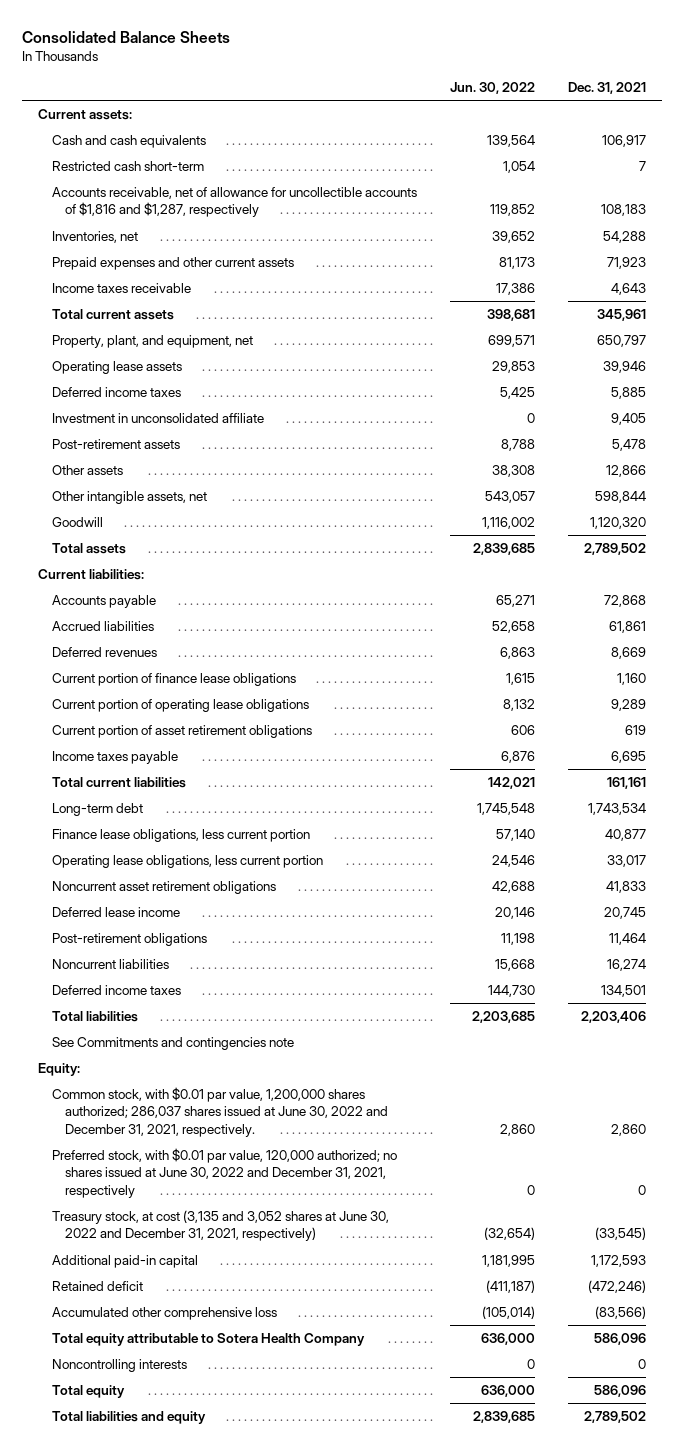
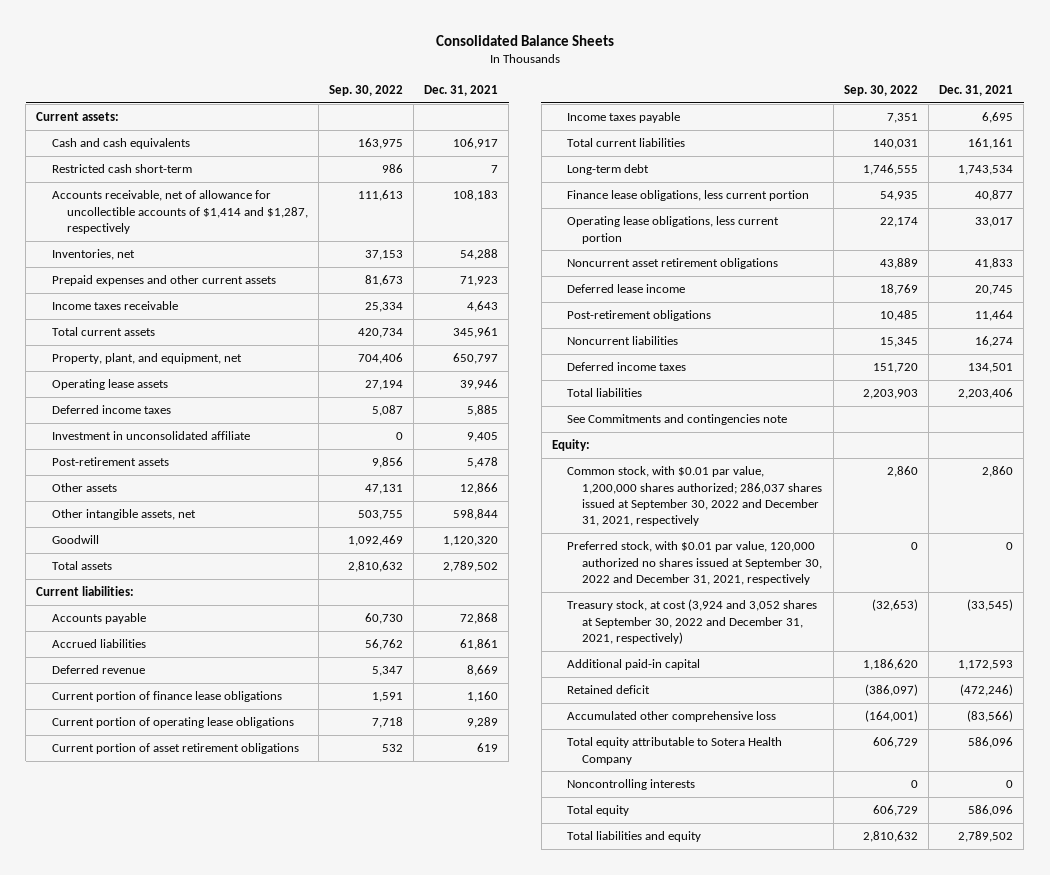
- | Jun. 30, 2022 | Dec. 31, 2021
+ | Sep. 30, 2022 | Dec. 31, 2021
- Accounts receivable, net of allowance for uncollectible accounts of $1,816 and $1,287, respectively | 119,852 | 108,183
+ Accounts receivable, net of allowance for uncollectible accounts of $1,414 and $1,287, respectively | 111,613 | 108,183
- Deferred revenues | 6,863 | 8,669
+ Deferred revenue | 5,347 | 8,669
- Common stock, with $0.01 par value, 1,200,000 shares authorized; 286,037 shares issued at June 30, 2022 and December 31, 2021, respectively. | 2,860 | 2,860
- Preferred stock, with $0.01 par value, 120,000 authorized; no shares issued at June 30, 2022 and December 31, 2021, respectively | 0 | 0
- Treasury stock, at cost (3,135 and 3,052 shares at June 30, 2022 and December 31, 2021, respectively) | (32,654) | (33,545)
+ Common stock, with $0.01 par value, 1,200,000 shares authorized; 286,037 shares issued at September 30, 2022 and December 31, 2021, respectively | 2,860 | 2,860
+ Preferred stock, with $0.01 par value, 120,000 authorized no shares issued at September 30, 2022 and December 31, 2021, respectively | 0 | 0
+ Treasury stock, at cost (3,924 and 3,052 shares at September 30, 2022 and December 31, 2021, respectively) | (32,653) | (33,545)

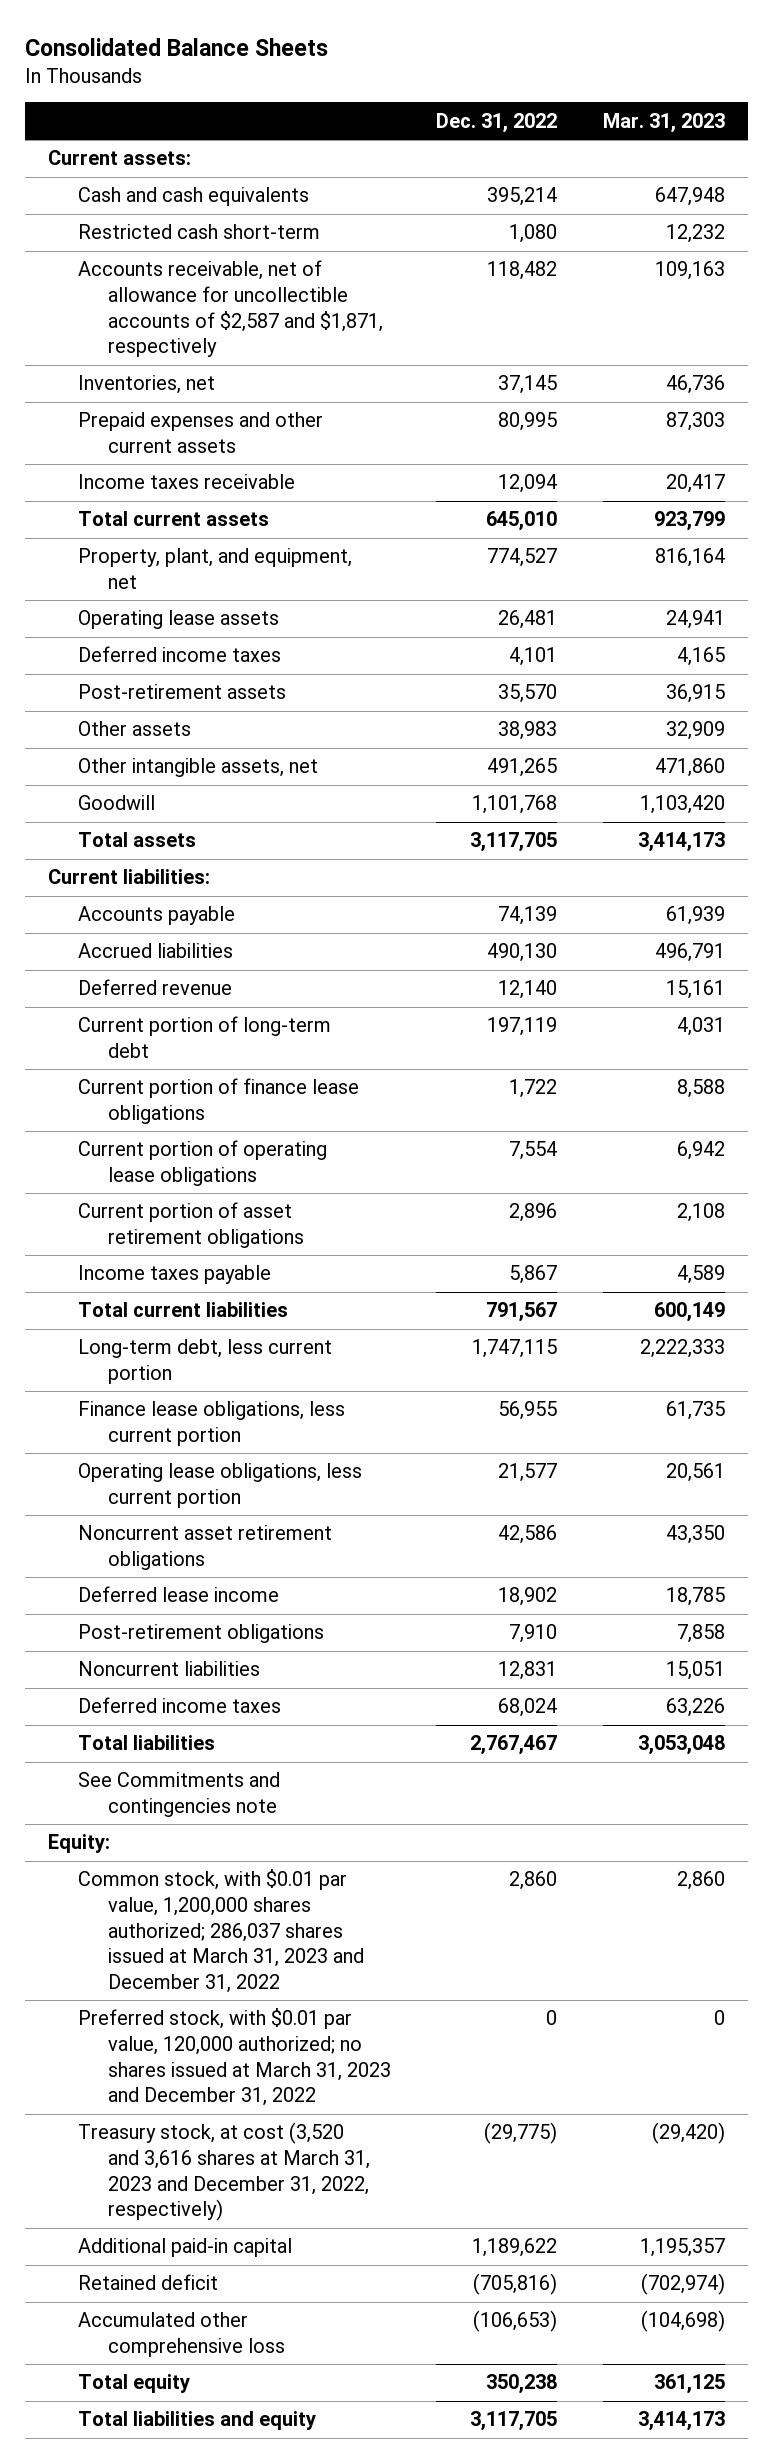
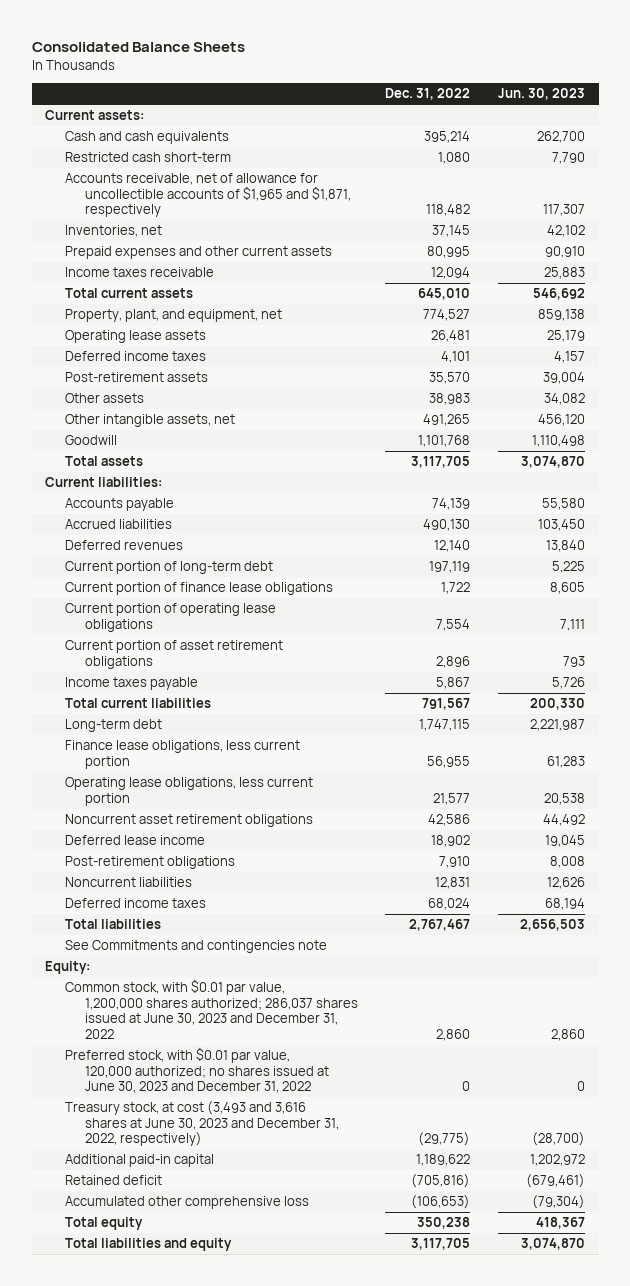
- | Dec. 31, 2022 | Mar. 31, 2023
+ | Dec. 31, 2022 | Jun. 30, 2023
- Accounts receivable, net of allowance for uncollectible accounts of $2,587 and $1,871, respectively | 118,482 | 109,163
+ Accounts receivable, net of allowance for uncollectible accounts of $1,965 and $1,871, respectively | 118,482 | 117,307
- Deferred revenue | 12,140 | 15,161
+ Deferred revenues | 12,140 | 13,840
- Long-term debt, less current portion | 1,747,115 | 2,222,333
+ Long-term debt | 1,747,115 | 2,221,987
- Common stock, with $0.01 par value, 1,200,000 shares authorized; 286,037 shares issued at March 31, 2023 and December 31, 2022 | 2,860 | 2,860
- Preferred stock, with $0.01 par value, 120,000 authorized; no shares issued at March 31, 2023 and December 31, 2022 | 0 | 0
- Treasury stock, at cost (3,520 and 3,616 shares at March 31, 2023 and December 31, 2022, respectively) | (29,775) | (29,420)
+ Common stock, with $0.01 par value, 1,200,000 shares authorized; 286,037 shares issued at June 30, 2023 and December 31, 2022 | 2,860 | 2,860
+ Preferred stock, with $0.01 par value, 120,000 authorized; no shares issued at June 30, 2023 and December 31, 2022 | 0 | 0
+ Treasury stock, at cost (3,493 and 3,616 shares at June 30, 2023 and December 31, 2022, respectively) | (29,775) | (28,700)

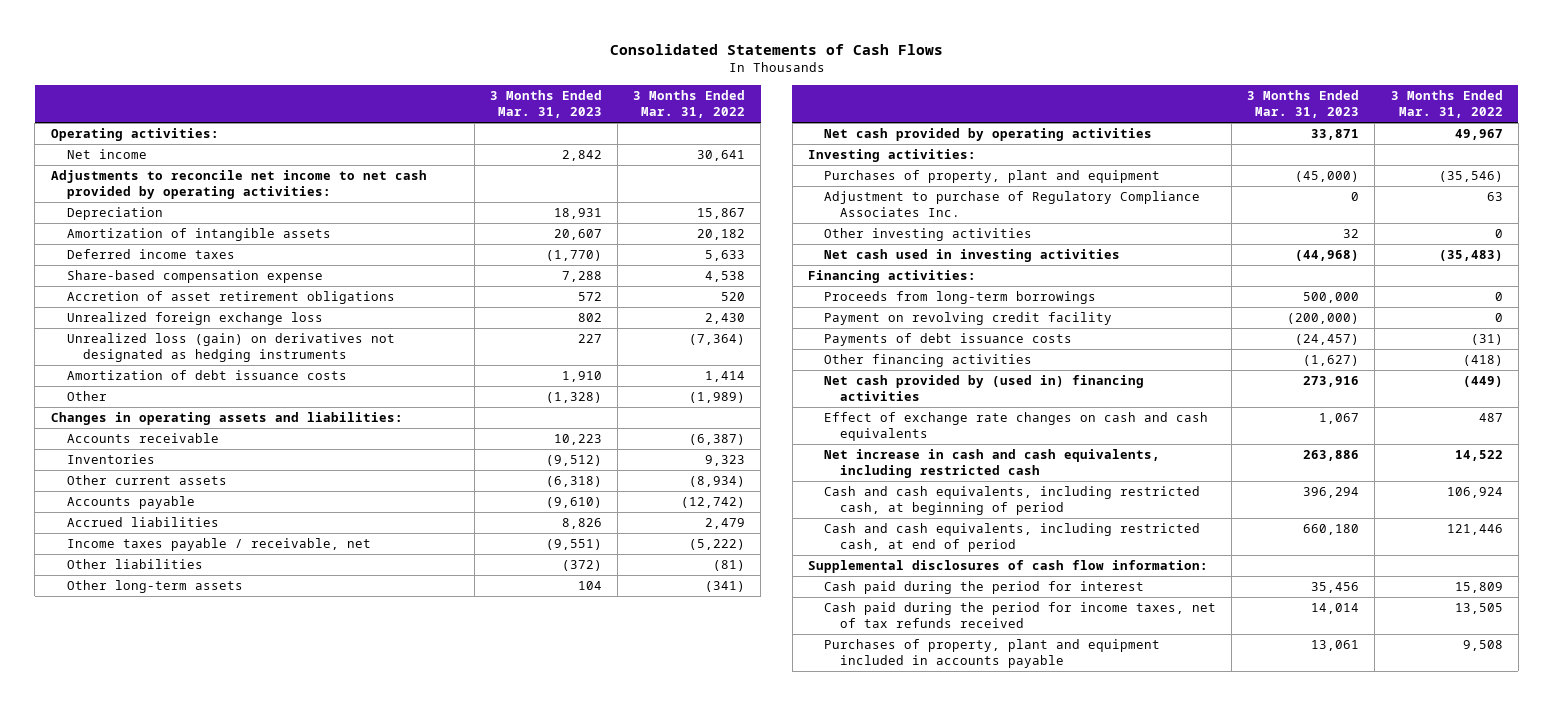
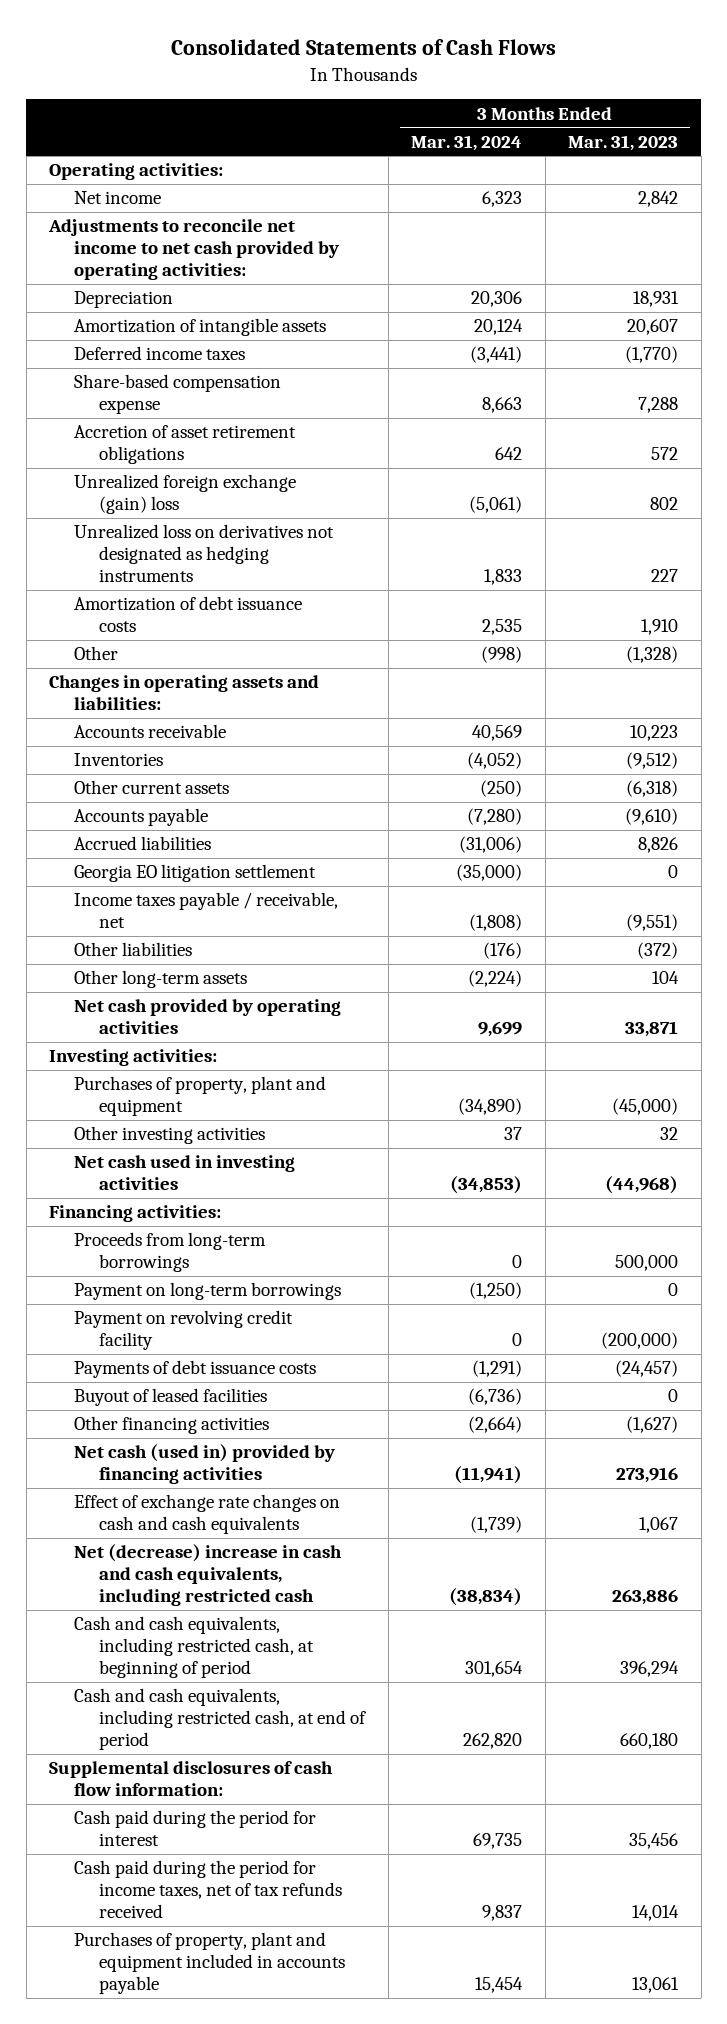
- | 3 Months Ended Mar. 31, 2023 | 3 Months Ended Mar. 31, 2022
+ | 3 Months Ended Mar. 31, 2024 | 3 Months Ended Mar. 31, 2023
- Unrealized foreign exchange loss | 802 | 2,430
- Unrealized loss (gain) on derivatives not designated as hedging instruments | 227 | (7,364)
+ Unrealized foreign exchange (gain) loss | (5,061) | 802
+ Unrealized loss on derivatives not designated as hedging instruments | 1,833 | 227
+ Georgia EO litigation settlement | (35,000) | 0
- Adjustment to purchase of Regulatory Compliance Associates Inc. | 0 | 63
+ Payment on long-term borrowings | (1,250) | 0
+ Buyout of leased facilities | (6,736) | 0
- Net cash provided by (used in) financing activities | 273,916 | (449)
+ Net cash (used in) provided by financing activities | (11,941) | 273,916
- Net increase in cash and cash equivalents, including restricted cash | 263,886 | 14,522
+ Net (decrease) increase in cash and cash equivalents, including restricted cash | (38,834) | 263,886

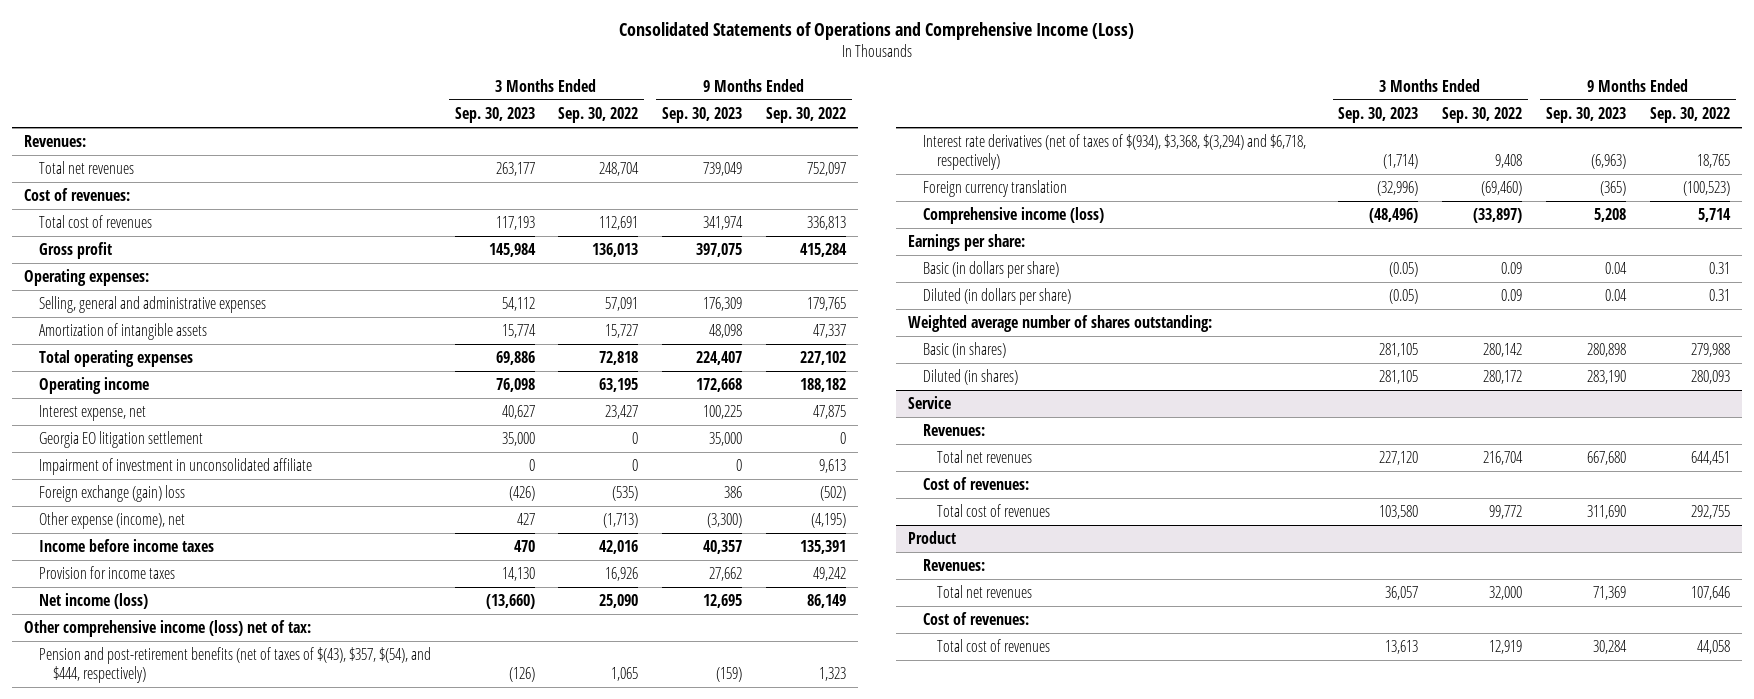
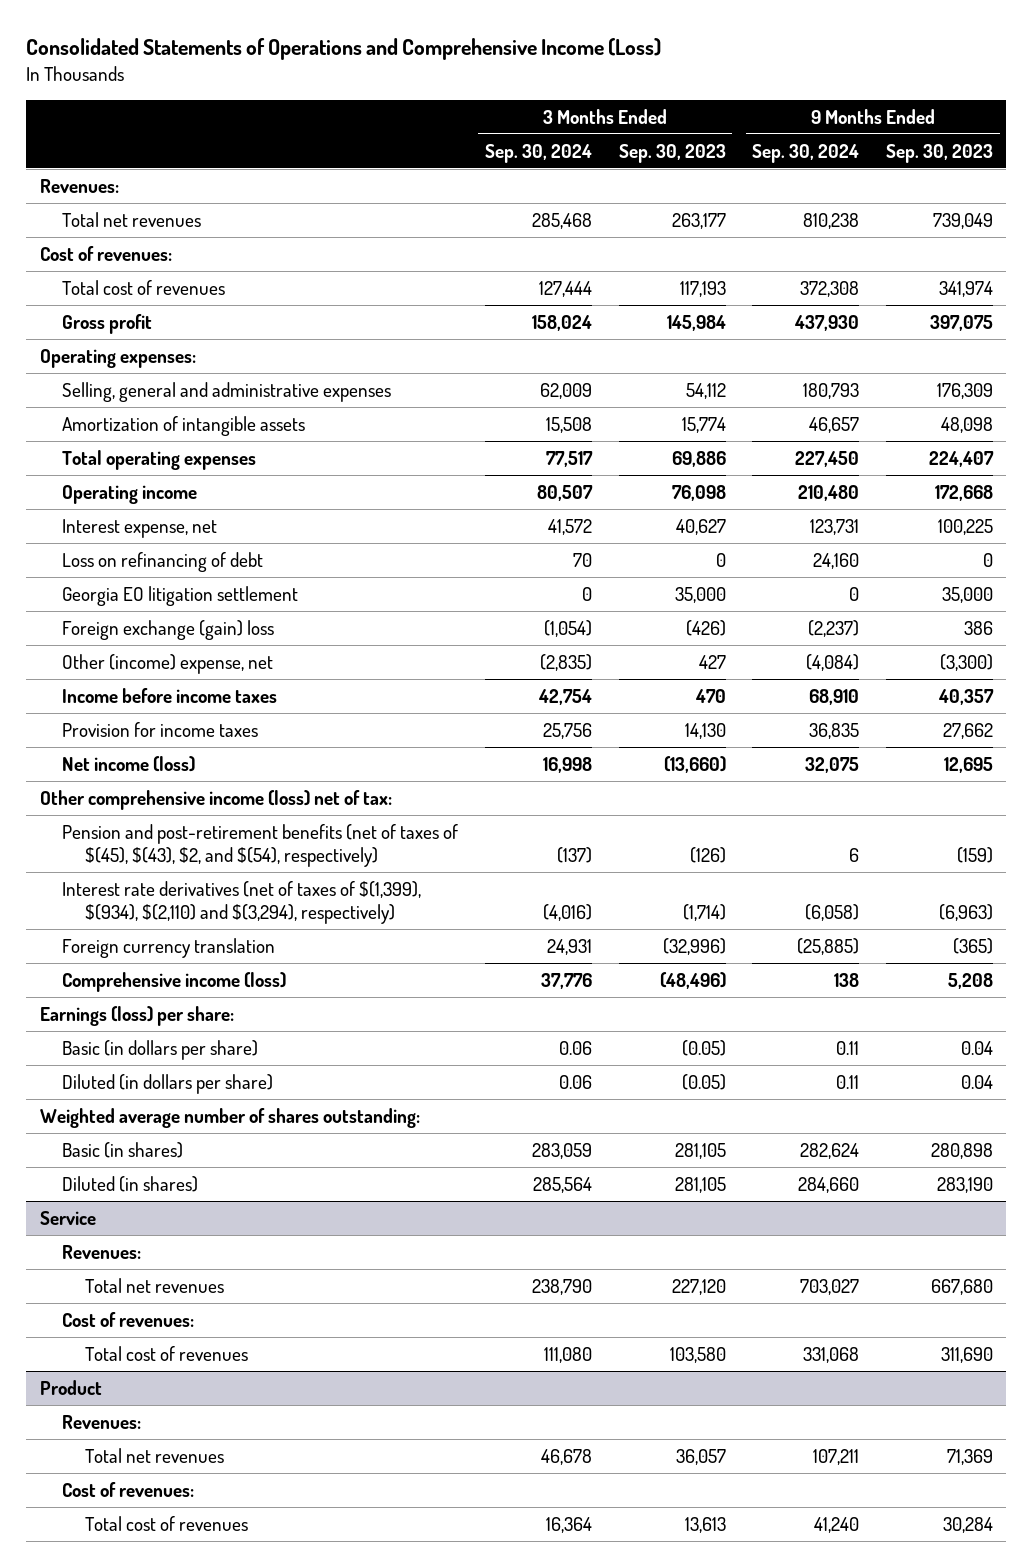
- | 3 Months Ended Sep. 30, 2023 | 3 Months Ended Sep. 30, 2022 | 9 Months Ended Sep. 30, 2023 | 9 Months Ended Sep. 30, 2022
+ | 3 Months Ended Sep. 30, 2024 | 3 Months Ended Sep. 30, 2023 | 9 Months Ended Sep. 30, 2024 | 9 Months Ended Sep. 30, 2023
+ Loss on refinancing of debt | 70 | 0 | 24,160 | 0
- Impairment of investment in unconsolidated affiliate | 0 | 0 | 0 | 9,613
- Other expense (income), net | 427 | (1,713) | (3,300) | (4,195)
+ Other (income) expense, net | (2,835) | 427 | (4,084) | (3,300)
- Pension and post-retirement benefits (net of taxes of $(43), $357, $(54), and $444, respectively) | (126) | 1,065 | (159) | 1,323
- Interest rate derivatives (net of taxes of $(934), $3,368, $(3,294) and $6,718, respectively) | (1,714) | 9,408 | (6,963) | 18,765
+ Pension and post-retirement benefits (net of taxes of $(45), $(43), $2, and $(54), respectively) | (137) | (126) | 6 | (159)
+ Interest rate derivatives (net of taxes of $(1,399), $(934), $(2,110) and $(3,294), respectively) | (4,016) | (1,714) | (6,058) | (6,963)
- Earnings per share:
+ Earnings (loss) per share:

